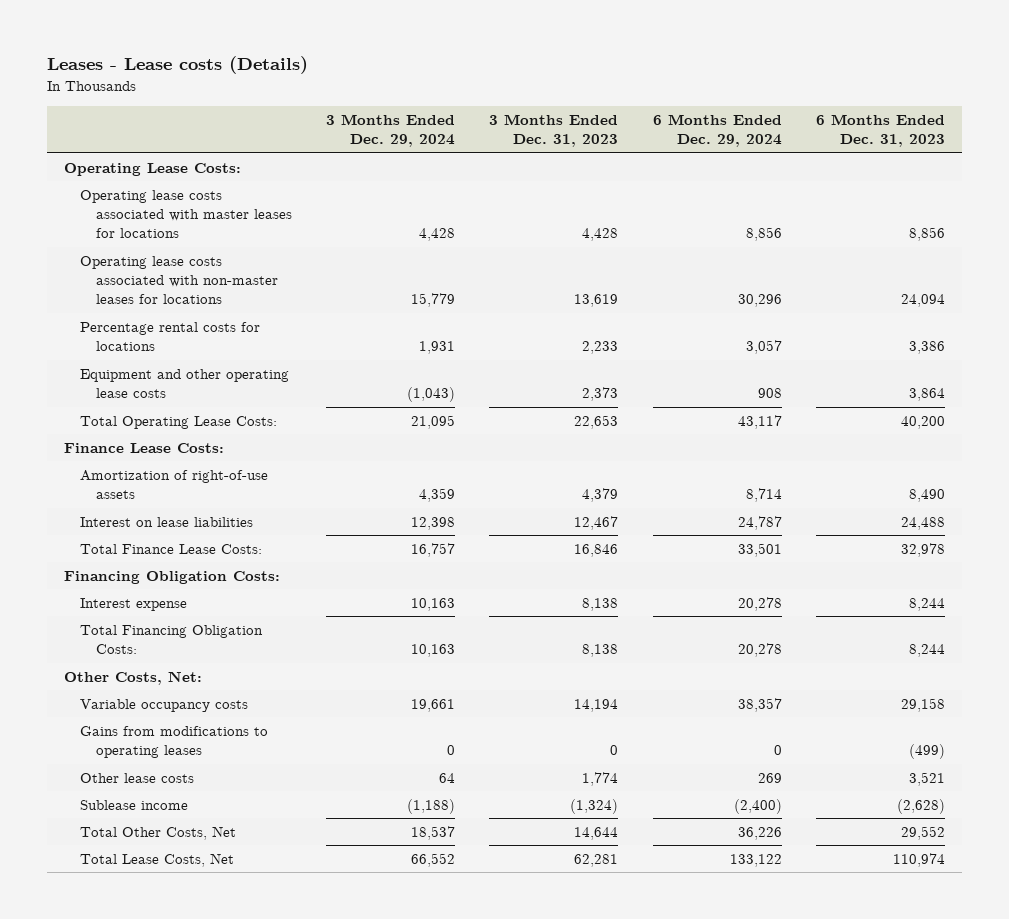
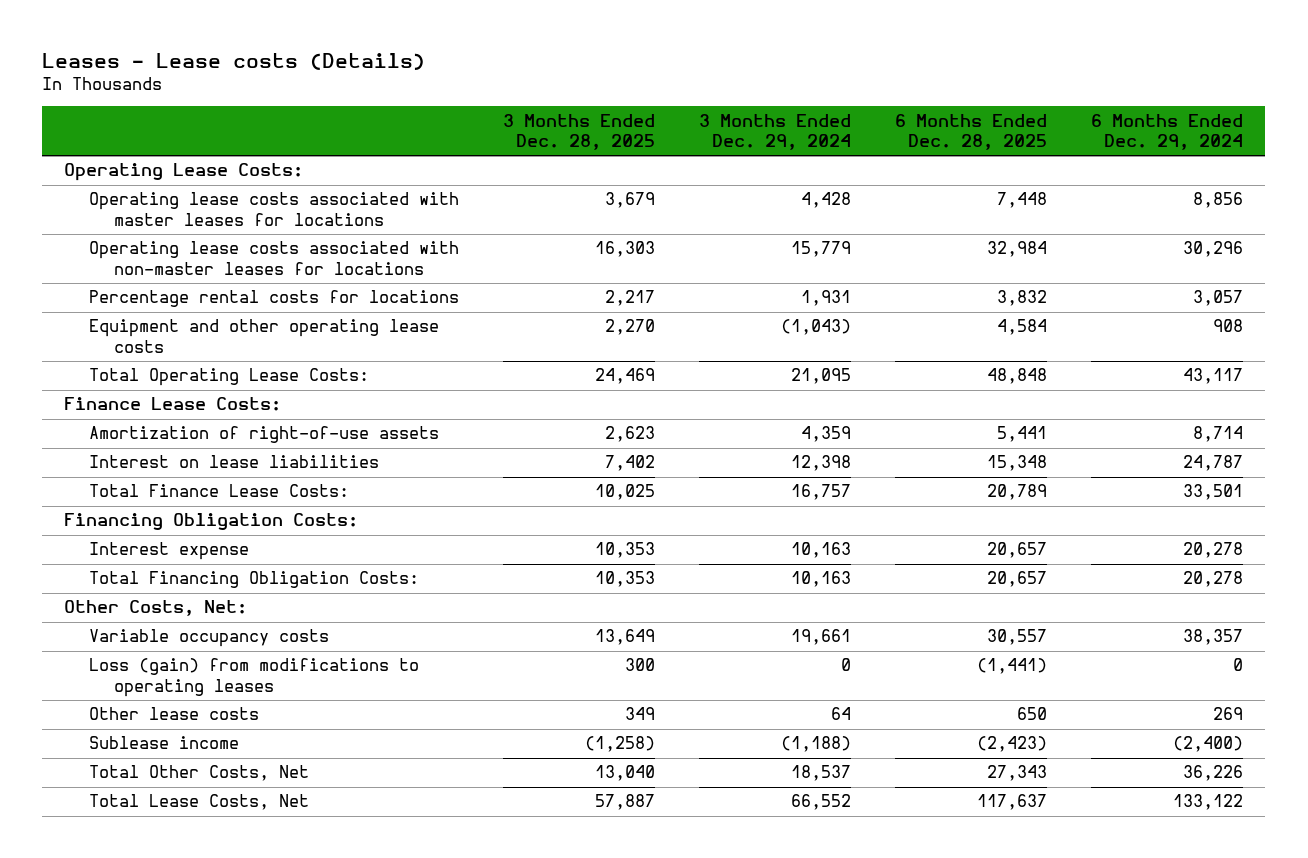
- | 3 Months Ended Dec. 29, 2024 | 3 Months Ended Dec. 31, 2023 | 6 Months Ended Dec. 29, 2024 | 6 Months Ended Dec. 31, 2023
+ | 3 Months Ended Dec. 28, 2025 | 3 Months Ended Dec. 29, 2024 | 6 Months Ended Dec. 28, 2025 | 6 Months Ended Dec. 29, 2024
- Gains from modifications to operating leases | 0 | 0 | 0 | (499)
+ Loss (gain) from modifications to operating leases | 300 | 0 | (1,441) | 0

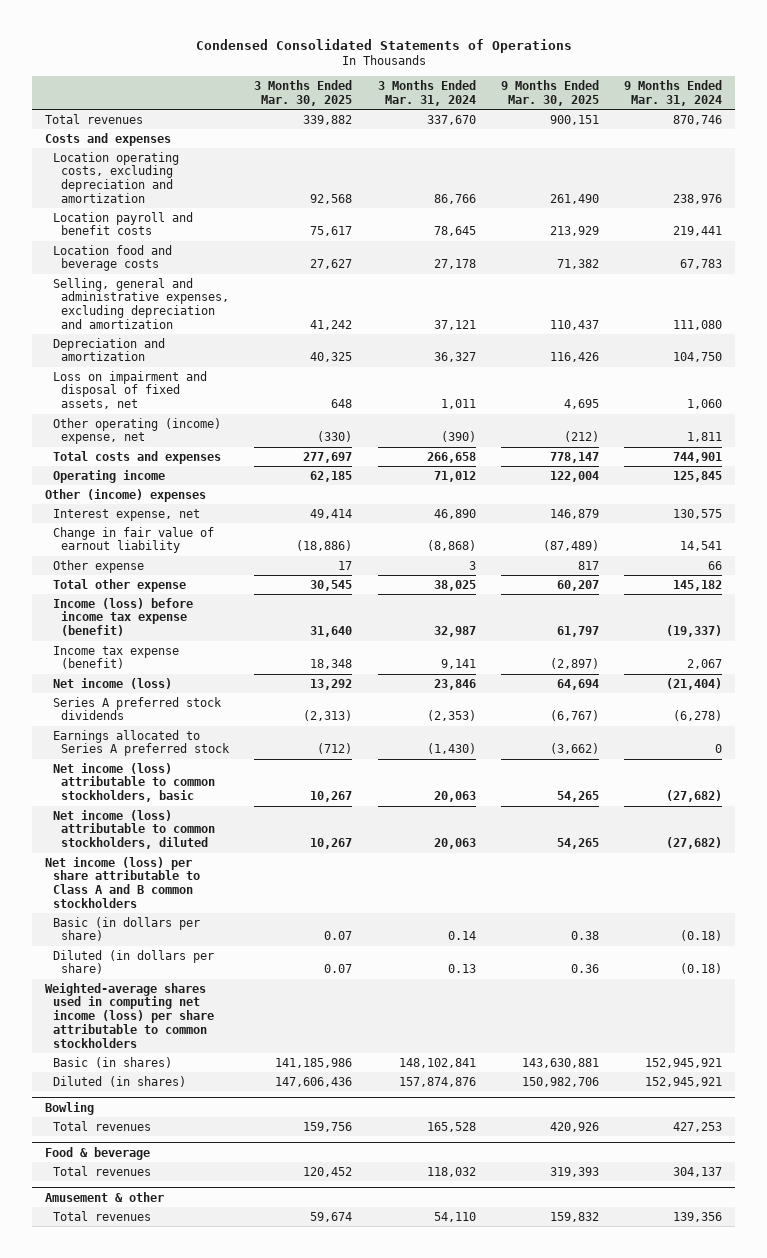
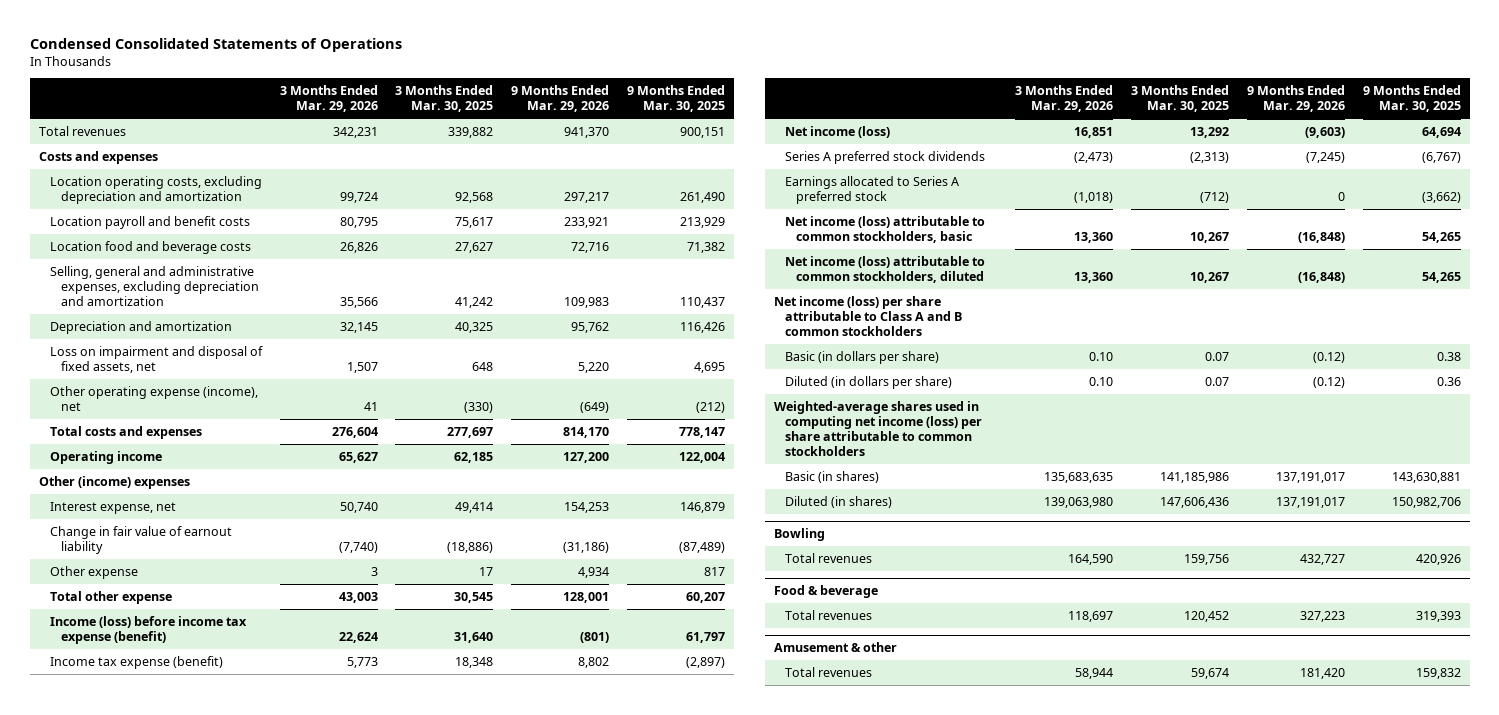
- | 3 Months Ended Mar. 30, 2025 | 3 Months Ended Mar. 31, 2024 | 9 Months Ended Mar. 30, 2025 | 9 Months Ended Mar. 31, 2024
+ | 3 Months Ended Mar. 29, 2026 | 3 Months Ended Mar. 30, 2025 | 9 Months Ended Mar. 29, 2026 | 9 Months Ended Mar. 30, 2025
- Other operating (income) expense, net | (330) | (390) | (212) | 1,811
+ Other operating expense (income), net | 41 | (330) | (649) | (212)

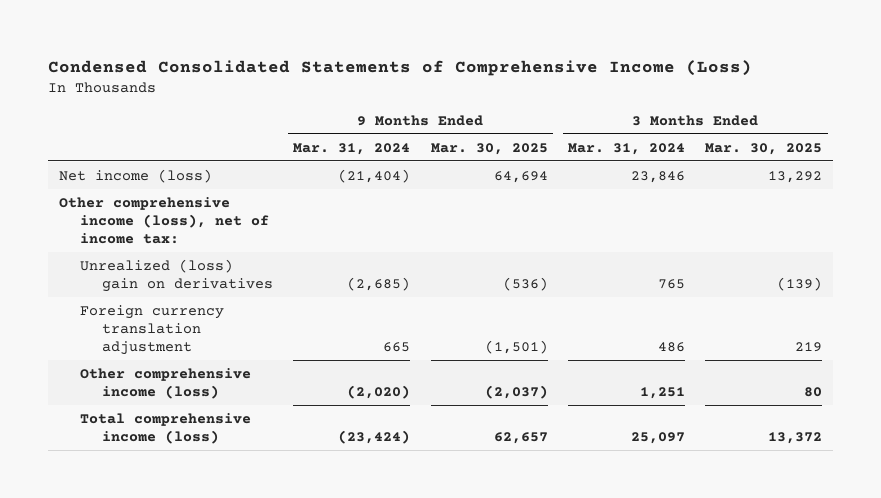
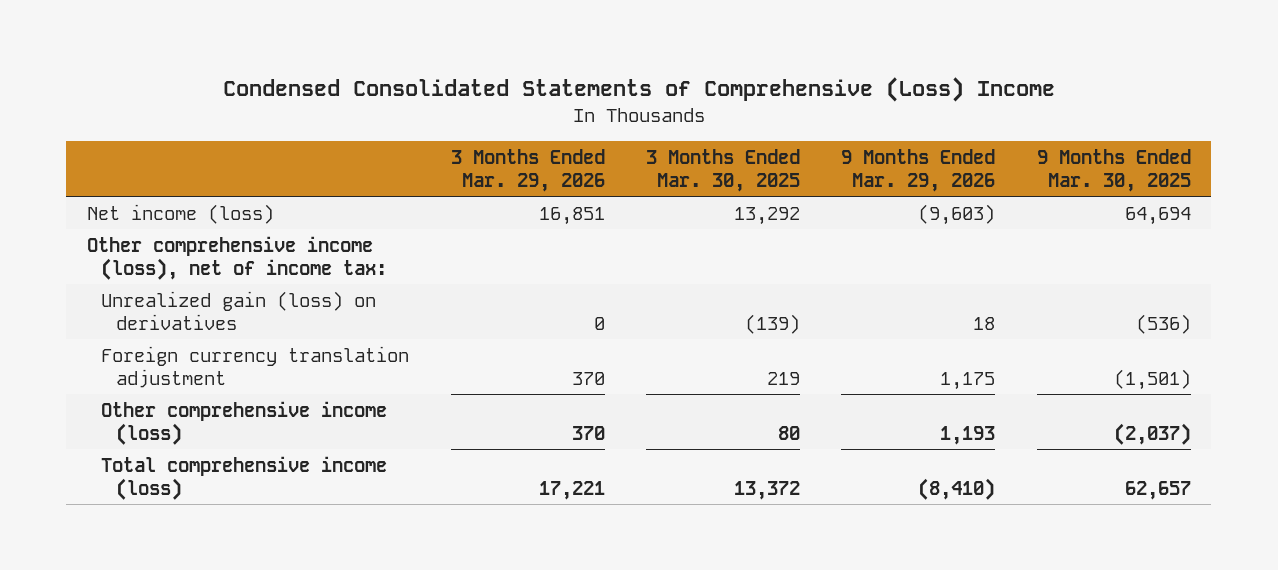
- Condensed Consolidated Statements of Comprehensive Income (Loss)
+ Condensed Consolidated Statements of Comprehensive (Loss) Income
- | 9 Months Ended Mar. 31, 2024 | 9 Months Ended Mar. 30, 2025 | 3 Months Ended Mar. 31, 2024 | 3 Months Ended Mar. 30, 2025
+ | 3 Months Ended Mar. 29, 2026 | 3 Months Ended Mar. 30, 2025 | 9 Months Ended Mar. 29, 2026 | 9 Months Ended Mar. 30, 2025
- Unrealized (loss) gain on derivatives | (2,685) | (536) | 765 | (139)
+ Unrealized gain (loss) on derivatives | 0 | (139) | 18 | (536)

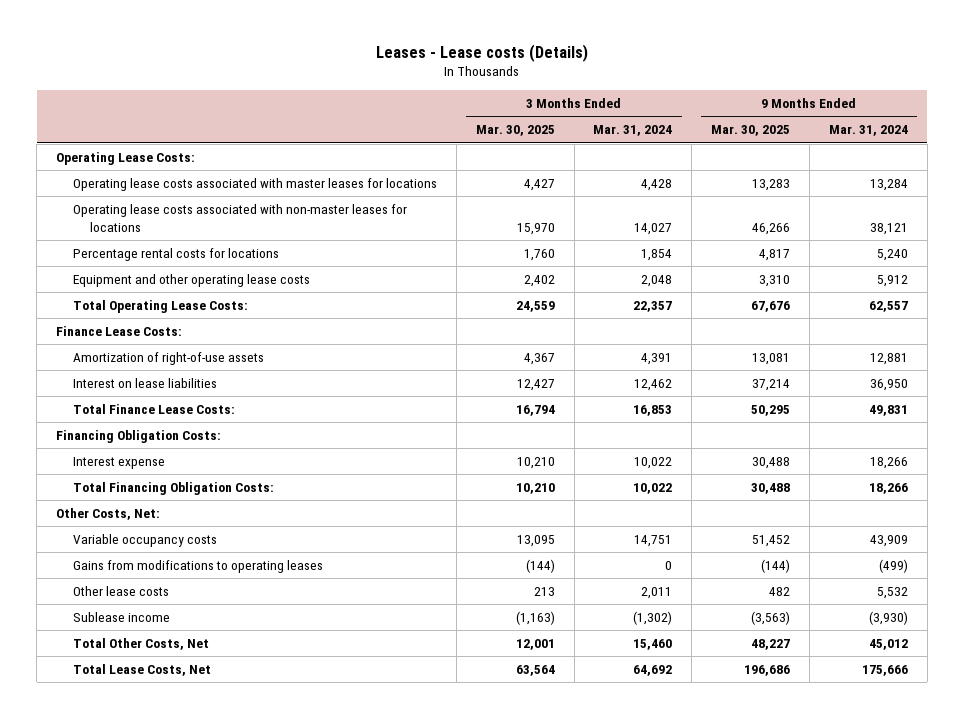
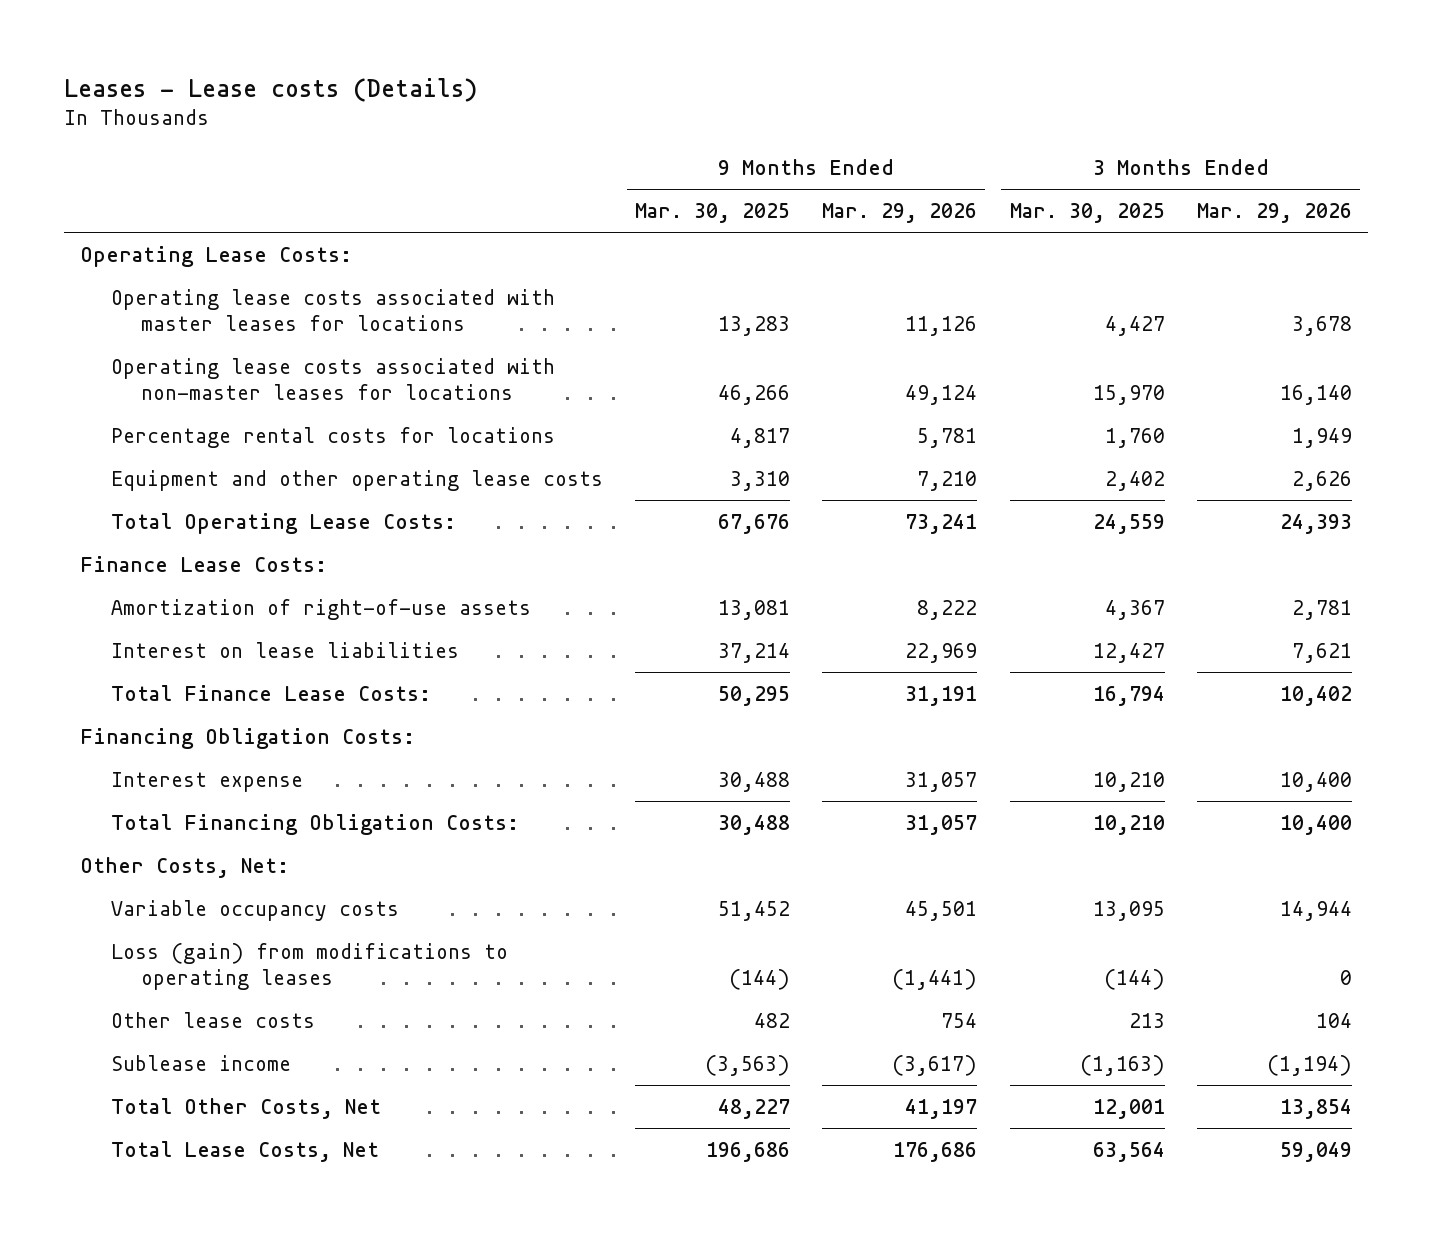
- | 3 Months Ended Mar. 30, 2025 | 3 Months Ended Mar. 31, 2024 | 9 Months Ended Mar. 30, 2025 | 9 Months Ended Mar. 31, 2024
+ | 9 Months Ended Mar. 30, 2025 | 9 Months Ended Mar. 29, 2026 | 3 Months Ended Mar. 30, 2025 | 3 Months Ended Mar. 29, 2026
- Gains from modifications to operating leases | (144) | 0 | (144) | (499)
+ Loss (gain) from modifications to operating leases | (144) | (1,441) | (144) | 0

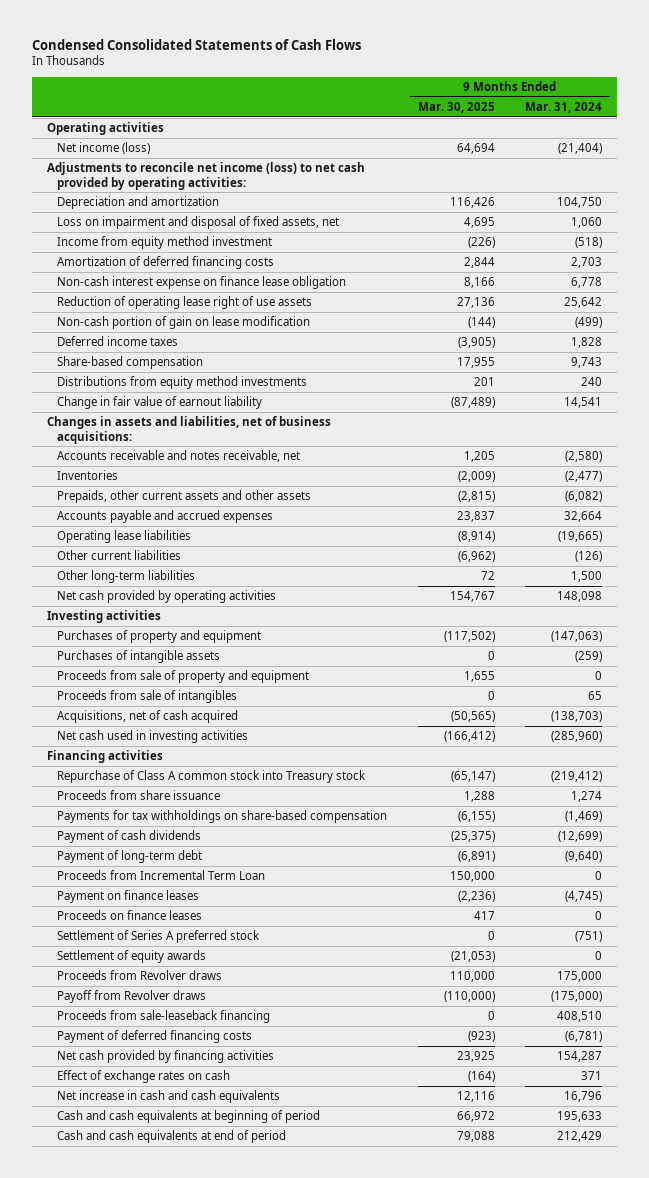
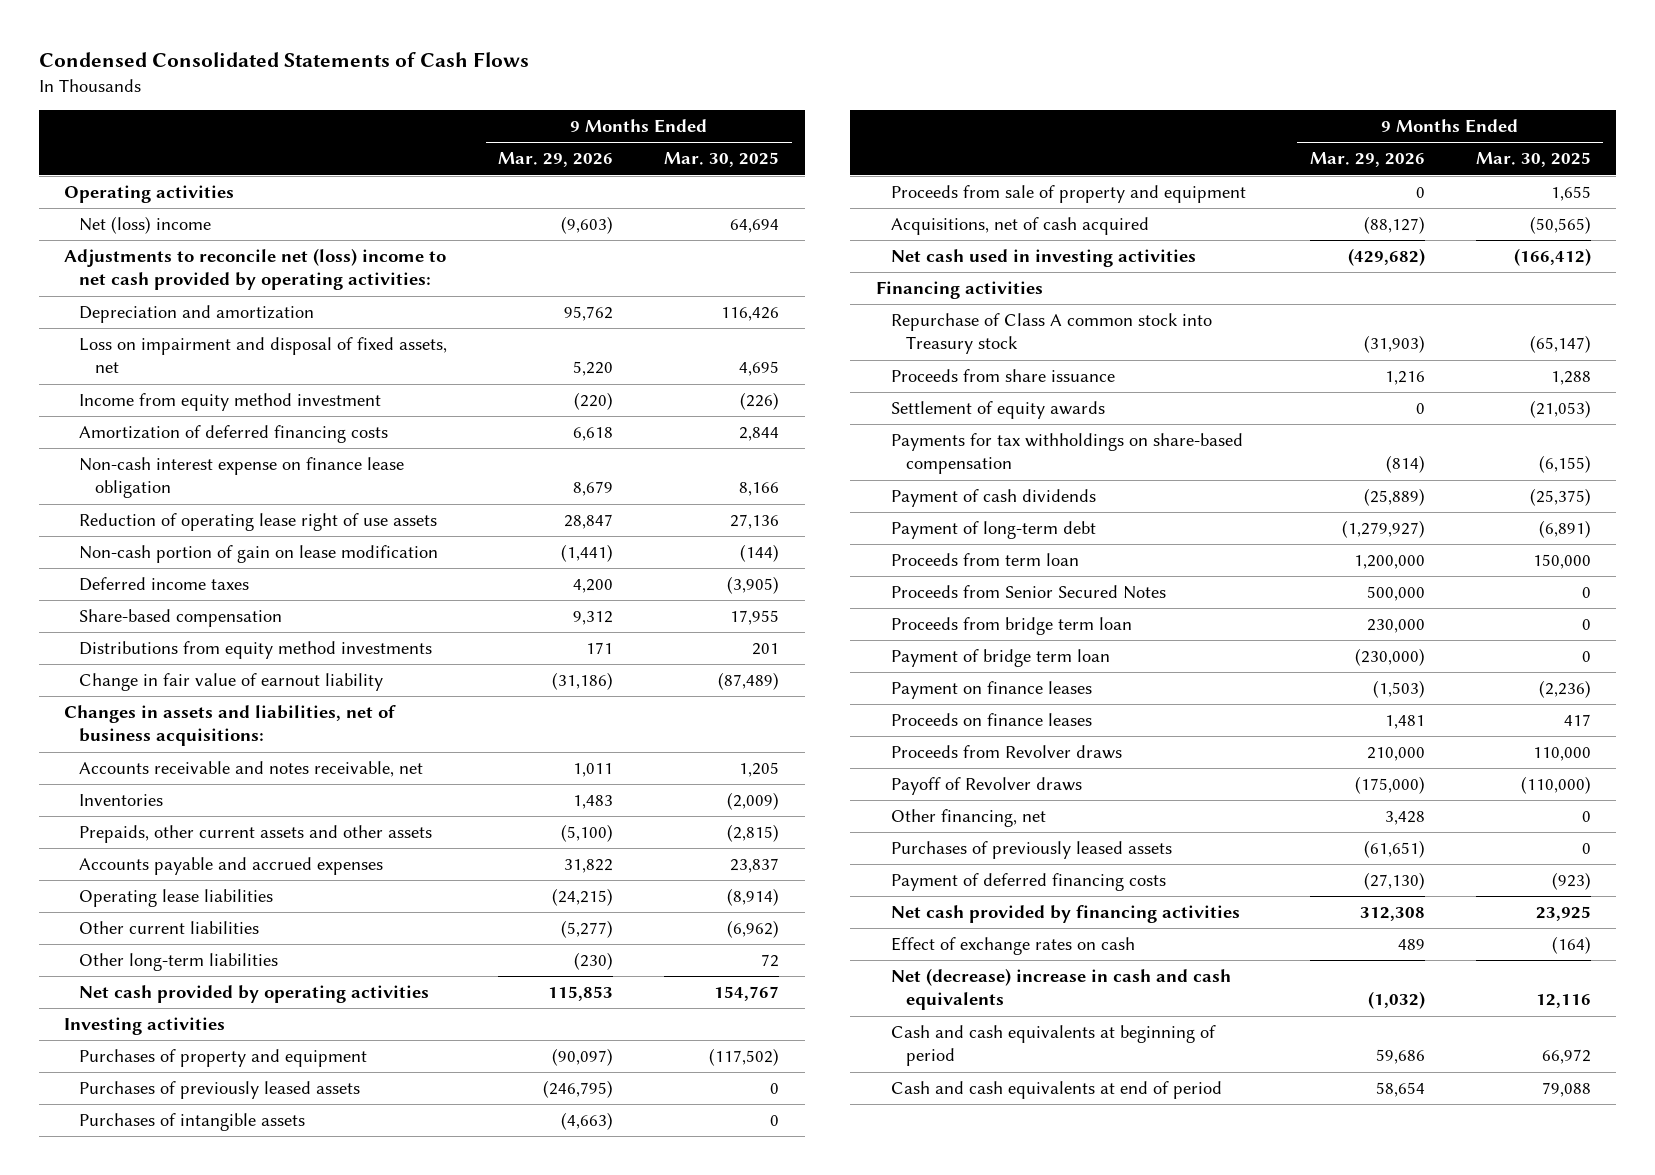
- | 9 Months Ended Mar. 30, 2025 | 9 Months Ended Mar. 31, 2024
+ | 9 Months Ended Mar. 29, 2026 | 9 Months Ended Mar. 30, 2025
- Net income (loss) | 64,694 | (21,404)
- Adjustments to reconcile net income (loss) to net cash provided by operating activities:
+ Net (loss) income | (9,603) | 64,694
+ Adjustments to reconcile net (loss) income to net cash provided by operating activities:
+ Purchases of previously leased assets | (246,795) | 0
- Proceeds from sale of intangibles | 0 | 65
moved up: Settlement of equity awards | 0 | (21,053)
- Proceeds from Incremental Term Loan | 150,000 | 0
+ Proceeds from term loan | 1,200,000 | 150,000
+ Proceeds from Senior Secured Notes | 500,000 | 0
+ Proceeds from bridge term loan | 230,000 | 0
+ Payment of bridge term loan | (230,000) | 0
- Settlement of Series A preferred stock | 0 | (751)
- Payoff from Revolver draws | (110,000) | (175,000)
- Proceeds from sale-leaseback financing | 0 | 408,510
+ Payoff of Revolver draws | (175,000) | (110,000)
+ Other financing, net | 3,428 | 0
+ Purchases of previously leased assets | (61,651) | 0
- Net increase in cash and cash equivalents | 12,116 | 16,796
+ Net (decrease) increase in cash and cash equivalents | (1,032) | 12,116

